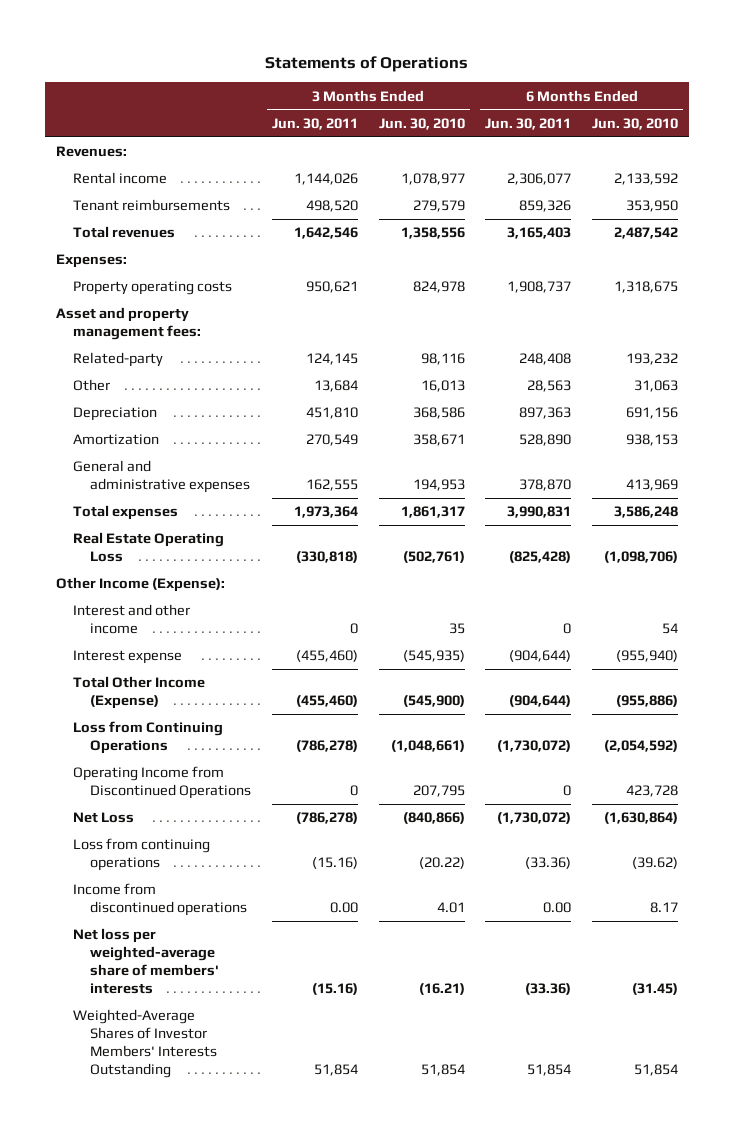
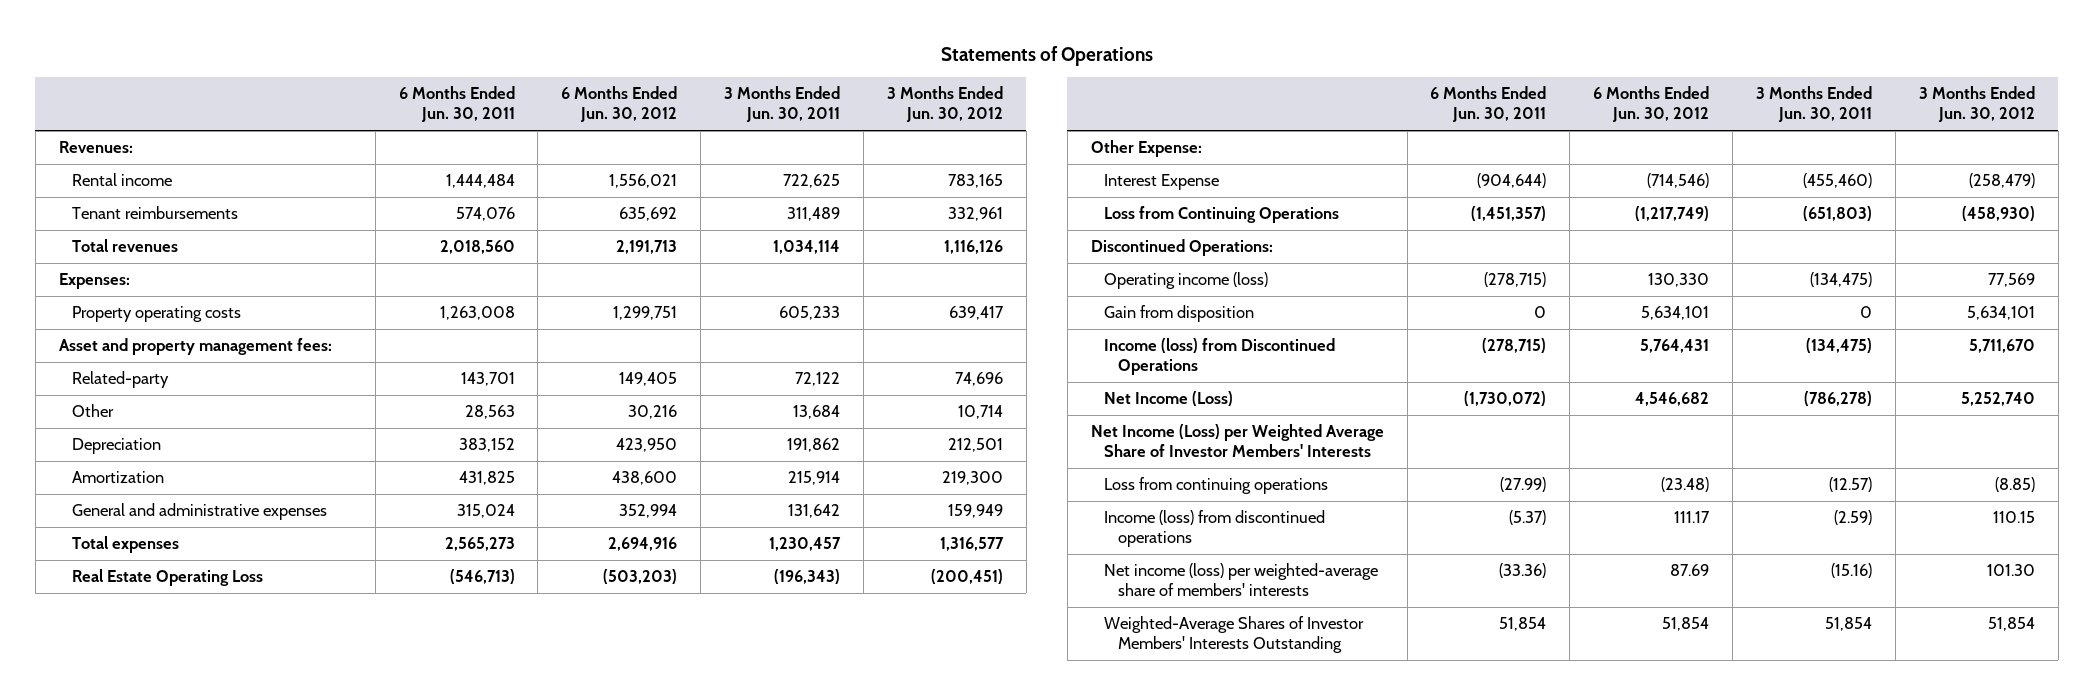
- | 3 Months Ended Jun. 30, 2011 | 3 Months Ended Jun. 30, 2010 | 6 Months Ended Jun. 30, 2011 | 6 Months Ended Jun. 30, 2010
+ | 6 Months Ended Jun. 30, 2011 | 6 Months Ended Jun. 30, 2012 | 3 Months Ended Jun. 30, 2011 | 3 Months Ended Jun. 30, 2012
- Rental income | 1,144,026 | 1,078,977 | 2,306,077 | 2,133,592
- Tenant reimbursements | 498,520 | 279,579 | 859,326 | 353,950
- Total revenues | 1,642,546 | 1,358,556 | 3,165,403 | 2,487,542
+ Rental income | 1,444,484 | 1,556,021 | 722,625 | 783,165
+ Tenant reimbursements | 574,076 | 635,692 | 311,489 | 332,961
+ Total revenues | 2,018,560 | 2,191,713 | 1,034,114 | 1,116,126
- Property operating costs | 950,621 | 824,978 | 1,908,737 | 1,318,675
+ Property operating costs | 1,263,008 | 1,299,751 | 605,233 | 639,417
- Related-party | 124,145 | 98,116 | 248,408 | 193,232
+ Related-party | 143,701 | 149,405 | 72,122 | 74,696
- Depreciation | 451,810 | 368,586 | 897,363 | 691,156
- Amortization | 270,549 | 358,671 | 528,890 | 938,153
- General and administrative expenses | 162,555 | 194,953 | 378,870 | 413,969
- Total expenses | 1,973,364 | 1,861,317 | 3,990,831 | 3,586,248
- Real Estate Operating Loss | (330,818) | (502,761) | (825,428) | (1,098,706)
- Other Income (Expense):
- Interest and other income | 0 | 35 | 0 | 54
- Interest expense | (455,460) | (545,935) | (904,644) | (955,940)
- Total Other Income (Expense) | (455,460) | (545,900) | (904,644) | (955,886)
- Loss from Continuing Operations | (786,278) | (1,048,661) | (1,730,072) | (2,054,592)
- Operating Income from Discontinued Operations | 0 | 207,795 | 0 | 423,728
- Net Loss | (786,278) | (840,866) | (1,730,072) | (1,630,864)
- Loss from continuing operations | (15.16) | (20.22) | (33.36) | (39.62)
- Income from discontinued operations | 0.00 | 4.01 | 0.00 | 8.17
- Net loss per weighted-average share of members' interests | (15.16) | (16.21) | (33.36) | (31.45)
+ Depreciation | 383,152 | 423,950 | 191,862 | 212,501
+ Amortization | 431,825 | 438,600 | 215,914 | 219,300
+ General and administrative expenses | 315,024 | 352,994 | 131,642 | 159,949
+ Total expenses | 2,565,273 | 2,694,916 | 1,230,457 | 1,316,577
+ Real Estate Operating Loss | (546,713) | (503,203) | (196,343) | (200,451)
+ Other Expense:
+ Interest Expense | (904,644) | (714,546) | (455,460) | (258,479)
+ Loss from Continuing Operations | (1,451,357) | (1,217,749) | (651,803) | (458,930)
+ Discontinued Operations:
+ Operating income (loss) | (278,715) | 130,330 | (134,475) | 77,569
+ Gain from disposition | 0 | 5,634,101 | 0 | 5,634,101
+ Income (loss) from Discontinued Operations | (278,715) | 5,764,431 | (134,475) | 5,711,670
+ Net Income (Loss) | (1,730,072) | 4,546,682 | (786,278) | 5,252,740
+ Net Income (Loss) per Weighted Average Share of Investor Members' Interests
+ Loss from continuing operations | (27.99) | (23.48) | (12.57) | (8.85)
+ Income (loss) from discontinued operations | (5.37) | 111.17 | (2.59) | 110.15
+ Net income (loss) per weighted-average share of members' interests | (33.36) | 87.69 | (15.16) | 101.30

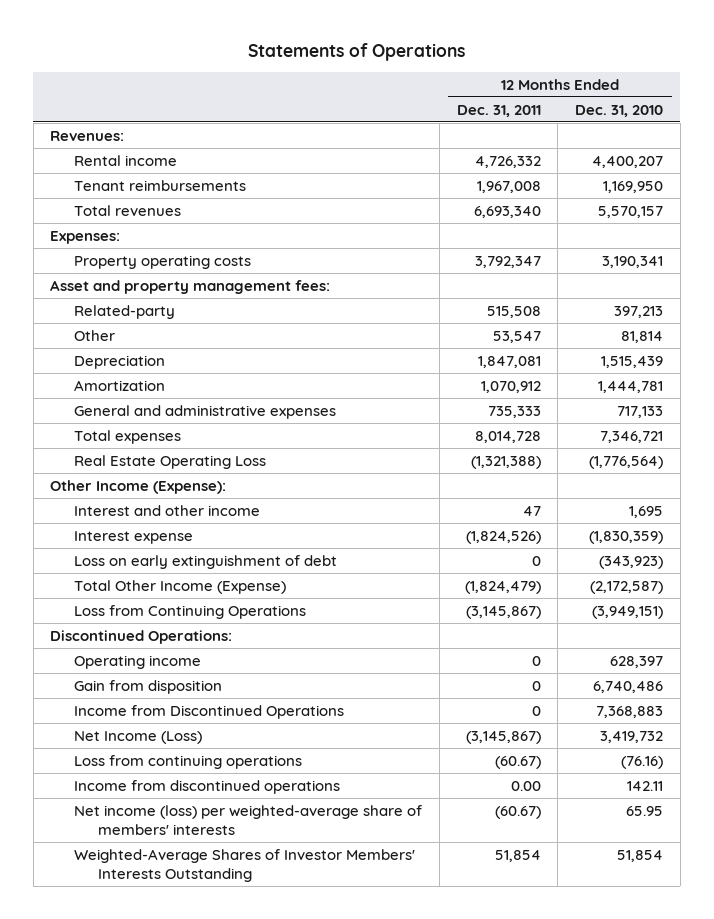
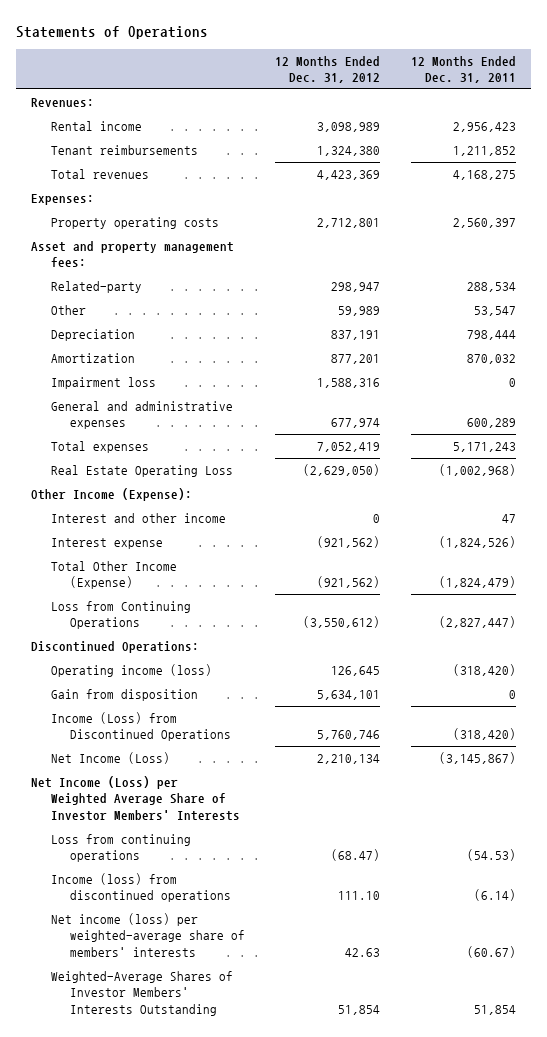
- | 12 Months Ended Dec. 31, 2011 | 12 Months Ended Dec. 31, 2010
+ | 12 Months Ended Dec. 31, 2012 | 12 Months Ended Dec. 31, 2011
- Rental income | 4,726,332 | 4,400,207
- Tenant reimbursements | 1,967,008 | 1,169,950
- Total revenues | 6,693,340 | 5,570,157
+ Rental income | 3,098,989 | 2,956,423
+ Tenant reimbursements | 1,324,380 | 1,211,852
+ Total revenues | 4,423,369 | 4,168,275
- Property operating costs | 3,792,347 | 3,190,341
+ Property operating costs | 2,712,801 | 2,560,397
- Related-party | 515,508 | 397,213
+ Related-party | 298,947 | 288,534
- Depreciation | 1,847,081 | 1,515,439
- Amortization | 1,070,912 | 1,444,781
- General and administrative expenses | 735,333 | 717,133
- Total expenses | 8,014,728 | 7,346,721
- Real Estate Operating Loss | (1,321,388) | (1,776,564)
+ Depreciation | 837,191 | 798,444
+ Amortization | 877,201 | 870,032
+ Impairment loss | 1,588,316 | 0
+ General and administrative expenses | 677,974 | 600,289
+ Total expenses | 7,052,419 | 5,171,243
+ Real Estate Operating Loss | (2,629,050) | (1,002,968)
- Loss on early extinguishment of debt | 0 | (343,923)
- Loss from Continuing Operations | (3,145,867) | (3,949,151)
+ Loss from Continuing Operations | (3,550,612) | (2,827,447)
- Operating income | 0 | 628,397
+ Operating income (loss) | 126,645 | (318,420)
- Income from Discontinued Operations | 0 | 7,368,883
+ Income (Loss) from Discontinued Operations | 5,760,746 | (318,420)
- Loss from continuing operations | (60.67) | (76.16)
- Income from discontinued operations | 0.00 | 142.11
+ Net Income (Loss) per Weighted Average Share of Investor Members' Interests
+ Loss from continuing operations | (68.47) | (54.53)
+ Income (loss) from discontinued operations | 111.10 | (6.14)

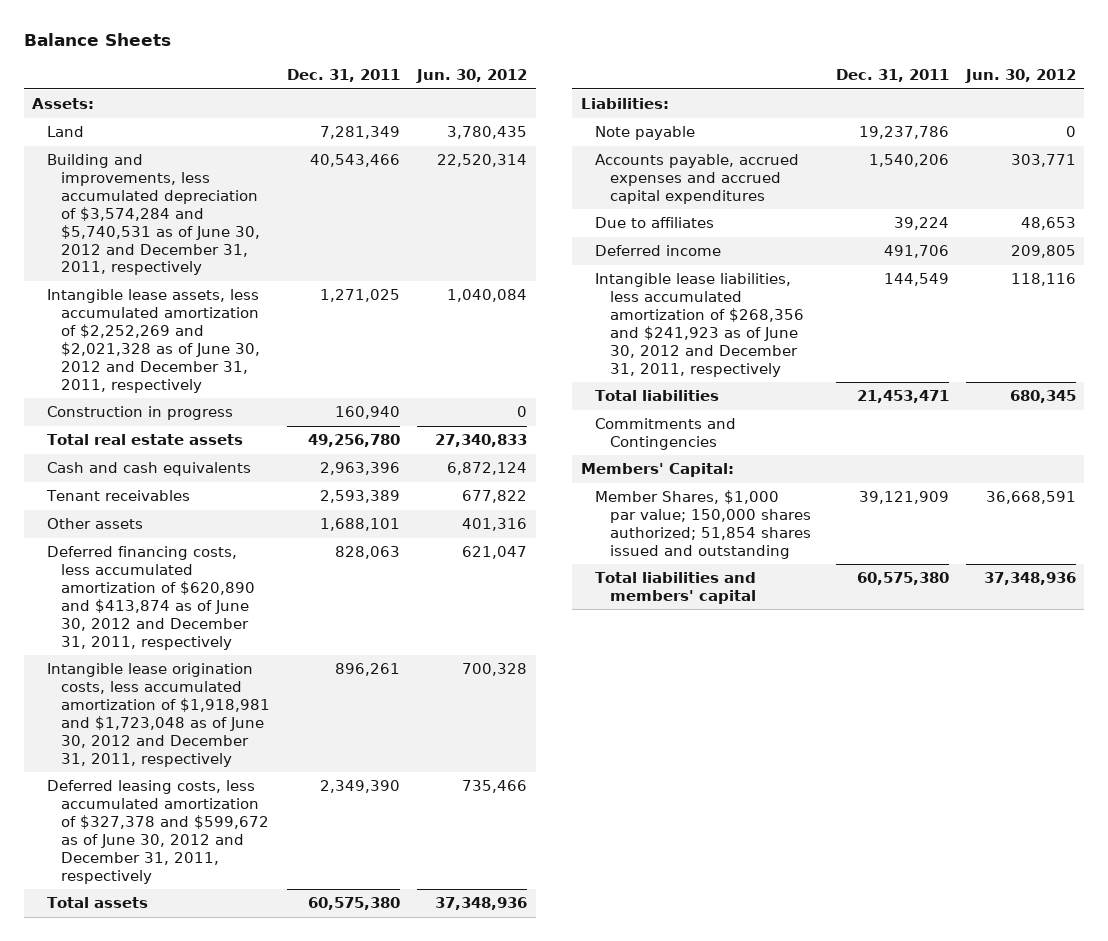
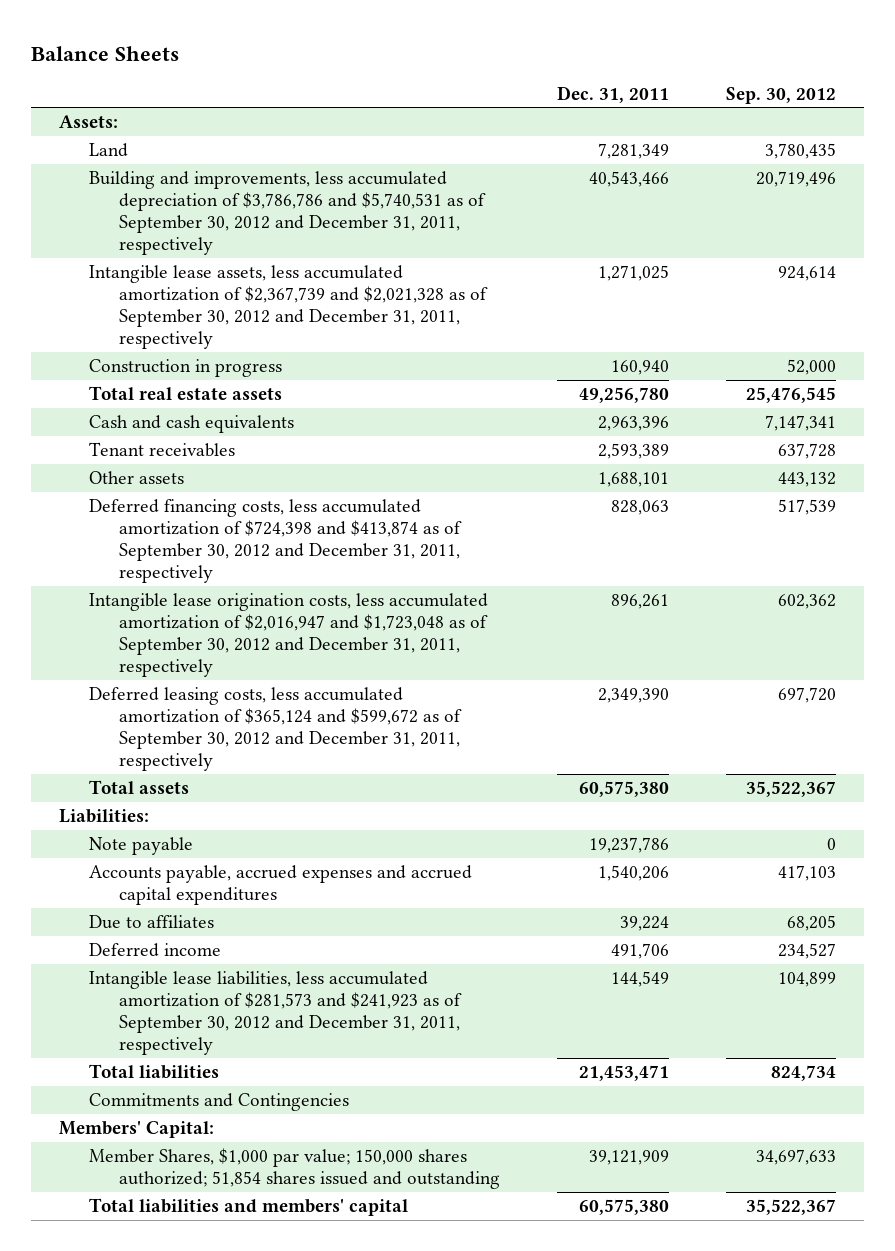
- | Dec. 31, 2011 | Jun. 30, 2012
+ | Dec. 31, 2011 | Sep. 30, 2012
- Building and improvements, less accumulated depreciation of $3,574,284 and $5,740,531 as of June 30, 2012 and December 31, 2011, respectively | 40,543,466 | 22,520,314
- Intangible lease assets, less accumulated amortization of $2,252,269 and $2,021,328 as of June 30, 2012 and December 31, 2011, respectively | 1,271,025 | 1,040,084
+ Building and improvements, less accumulated depreciation of $3,786,786 and $5,740,531 as of September 30, 2012 and December 31, 2011, respectively | 40,543,466 | 20,719,496
+ Intangible lease assets, less accumulated amortization of $2,367,739 and $2,021,328 as of September 30, 2012 and December 31, 2011, respectively | 1,271,025 | 924,614
- Deferred financing costs, less accumulated amortization of $620,890 and $413,874 as of June 30, 2012 and December 31, 2011, respectively | 828,063 | 621,047
- Intangible lease origination costs, less accumulated amortization of $1,918,981 and $1,723,048 as of June 30, 2012 and December 31, 2011, respectively | 896,261 | 700,328
- Deferred leasing costs, less accumulated amortization of $327,378 and $599,672 as of June 30, 2012 and December 31, 2011, respectively | 2,349,390 | 735,466
+ Deferred financing costs, less accumulated amortization of $724,398 and $413,874 as of September 30, 2012 and December 31, 2011, respectively | 828,063 | 517,539
+ Intangible lease origination costs, less accumulated amortization of $2,016,947 and $1,723,048 as of September 30, 2012 and December 31, 2011, respectively | 896,261 | 602,362
+ Deferred leasing costs, less accumulated amortization of $365,124 and $599,672 as of September 30, 2012 and December 31, 2011, respectively | 2,349,390 | 697,720
- Intangible lease liabilities, less accumulated amortization of $268,356 and $241,923 as of June 30, 2012 and December 31, 2011, respectively | 144,549 | 118,116
+ Intangible lease liabilities, less accumulated amortization of $281,573 and $241,923 as of September 30, 2012 and December 31, 2011, respectively | 144,549 | 104,899

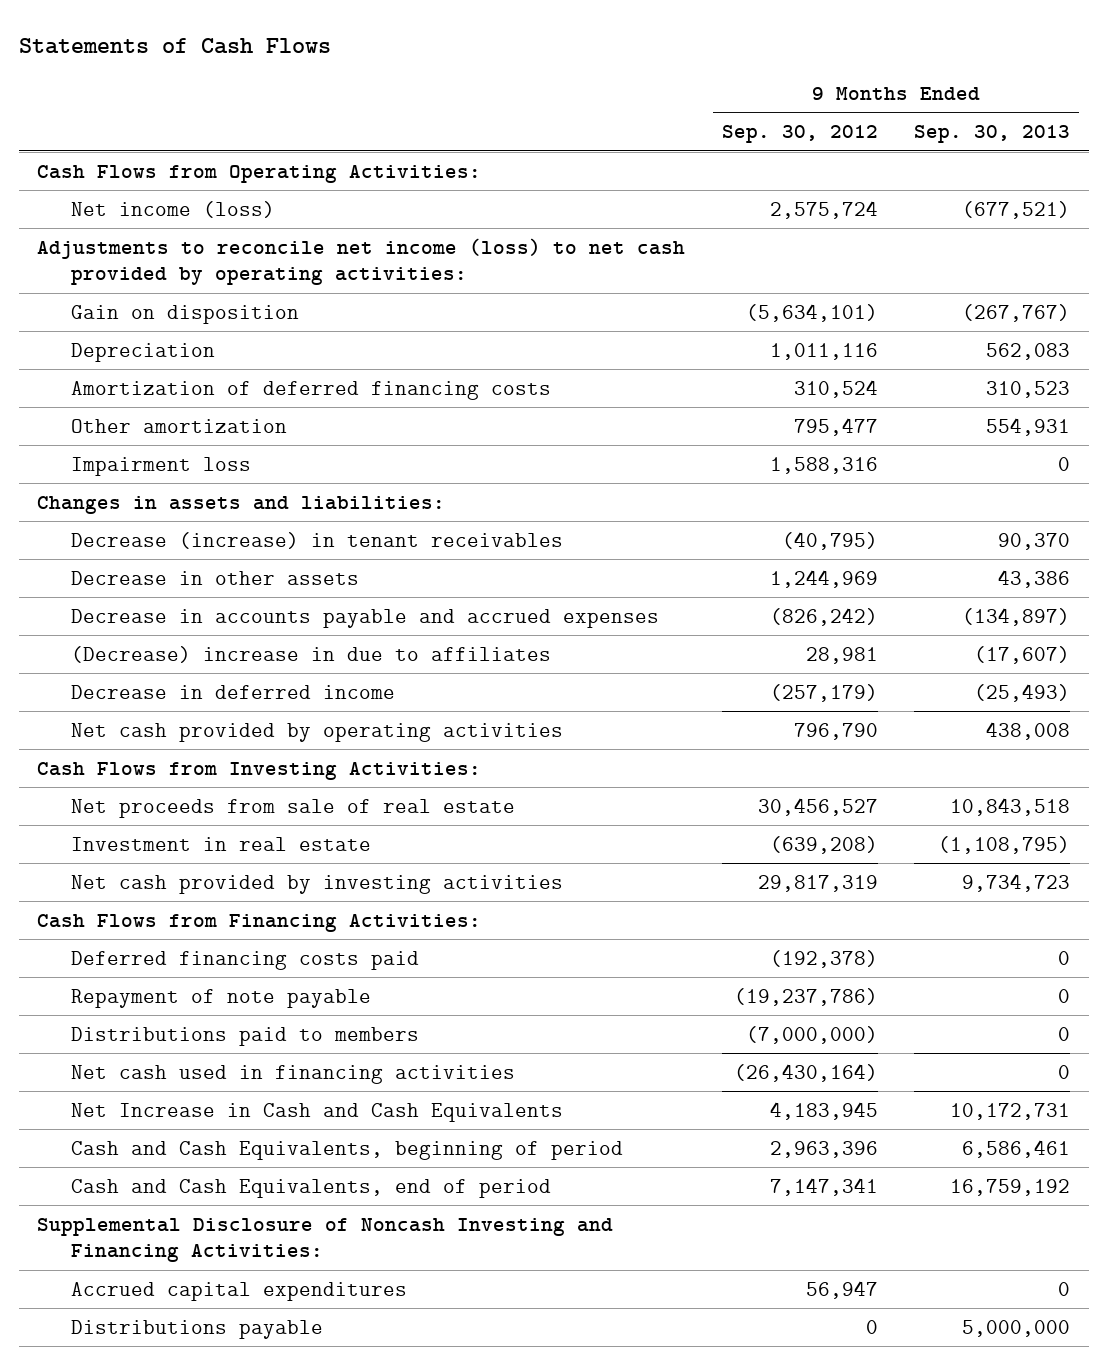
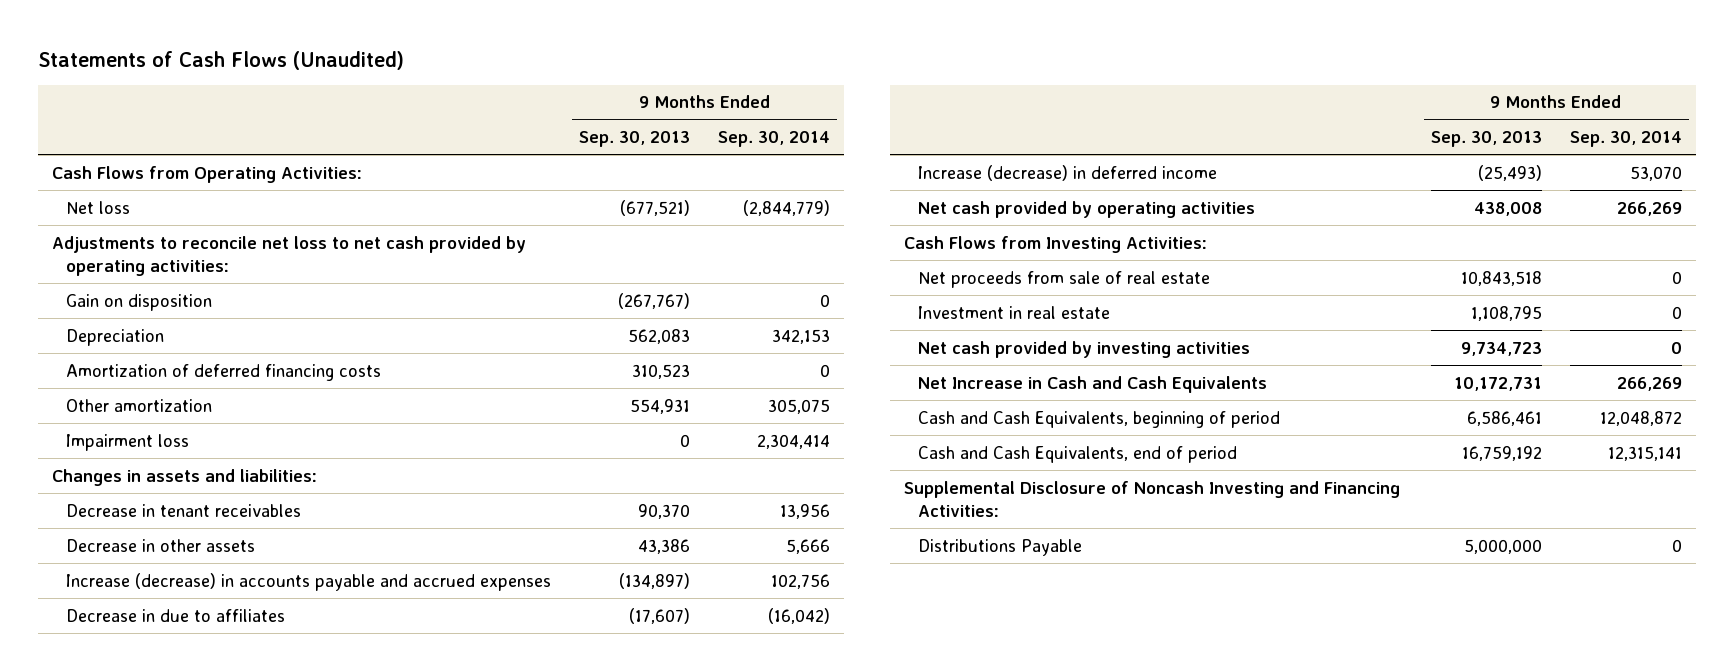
- Statements of Cash Flows
+ Statements of Cash Flows (Unaudited)
- | 9 Months Ended Sep. 30, 2012 | 9 Months Ended Sep. 30, 2013
+ | 9 Months Ended Sep. 30, 2013 | 9 Months Ended Sep. 30, 2014
- Net income (loss) | 2,575,724 | (677,521)
- Adjustments to reconcile net income (loss) to net cash provided by operating activities:
+ Net loss | (677,521) | (2,844,779)
+ Adjustments to reconcile net loss to net cash provided by operating activities:
- Decrease (increase) in tenant receivables | (40,795) | 90,370
+ Decrease in tenant receivables | 90,370 | 13,956
- Decrease in accounts payable and accrued expenses | (826,242) | (134,897)
- (Decrease) increase in due to affiliates | 28,981 | (17,607)
- Decrease in deferred income | (257,179) | (25,493)
+ Increase (decrease) in accounts payable and accrued expenses | (134,897) | 102,756
+ Decrease in due to affiliates | (17,607) | (16,042)
+ Increase (decrease) in deferred income | (25,493) | 53,070
- Investment in real estate | (639,208) | (1,108,795)
+ Investment in real estate | 1,108,795 | 0
- Cash Flows from Financing Activities:
- Deferred financing costs paid | (192,378) | 0
- Repayment of note payable | (19,237,786) | 0
- Distributions paid to members | (7,000,000) | 0
- Net cash used in financing activities | (26,430,164) | 0
- Accrued capital expenditures | 56,947 | 0
- Distributions payable | 0 | 5,000,000
+ Distributions Payable | 5,000,000 | 0

